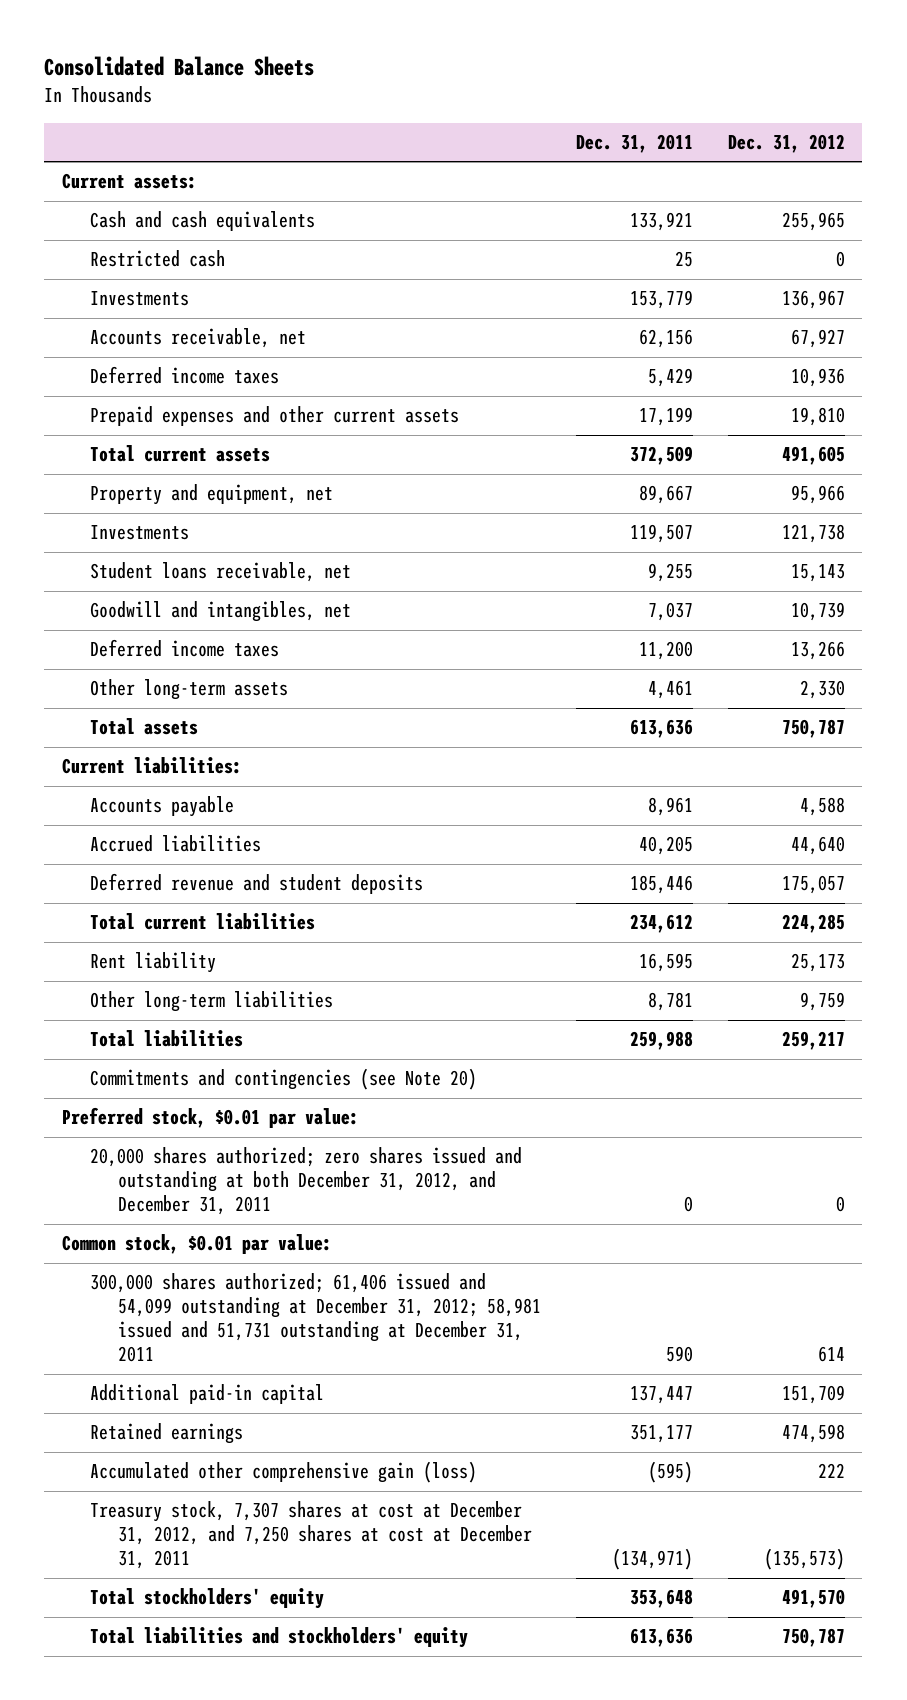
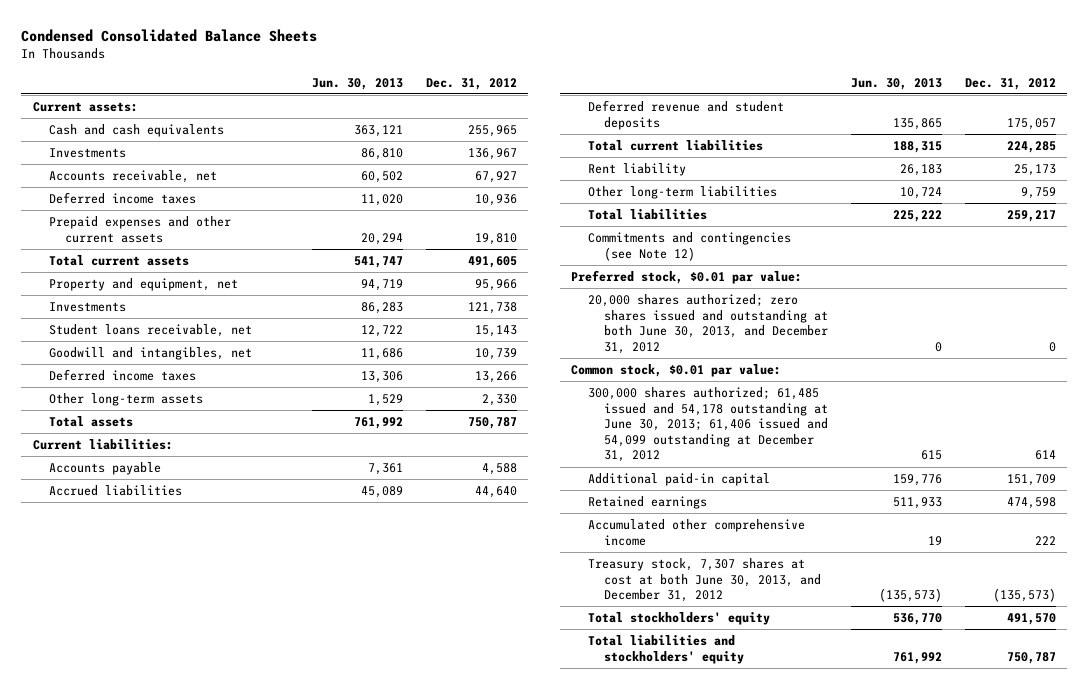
- Consolidated Balance Sheets
+ Condensed Consolidated Balance Sheets
- | Dec. 31, 2011 | Dec. 31, 2012
+ | Jun. 30, 2013 | Dec. 31, 2012
- Restricted cash | 25 | 0
- Commitments and contingencies (see Note 20)
+ Commitments and contingencies (see Note 12)
- 20,000 shares authorized; zero shares issued and outstanding at both December 31, 2012, and December 31, 2011 | 0 | 0
+ 20,000 shares authorized; zero shares issued and outstanding at both June 30, 2013, and December 31, 2012 | 0 | 0
- 300,000 shares authorized; 61,406 issued and 54,099 outstanding at December 31, 2012; 58,981 issued and 51,731 outstanding at December 31, 2011 | 590 | 614
+ 300,000 shares authorized; 61,485 issued and 54,178 outstanding at June 30, 2013; 61,406 issued and 54,099 outstanding at December 31, 2012 | 615 | 614
- Accumulated other comprehensive gain (loss) | (595) | 222
- Treasury stock, 7,307 shares at cost at December 31, 2012, and 7,250 shares at cost at December 31, 2011 | (134,971) | (135,573)
+ Accumulated other comprehensive income | 19 | 222
+ Treasury stock, 7,307 shares at cost at both June 30, 2013, and December 31, 2012 | (135,573) | (135,573)

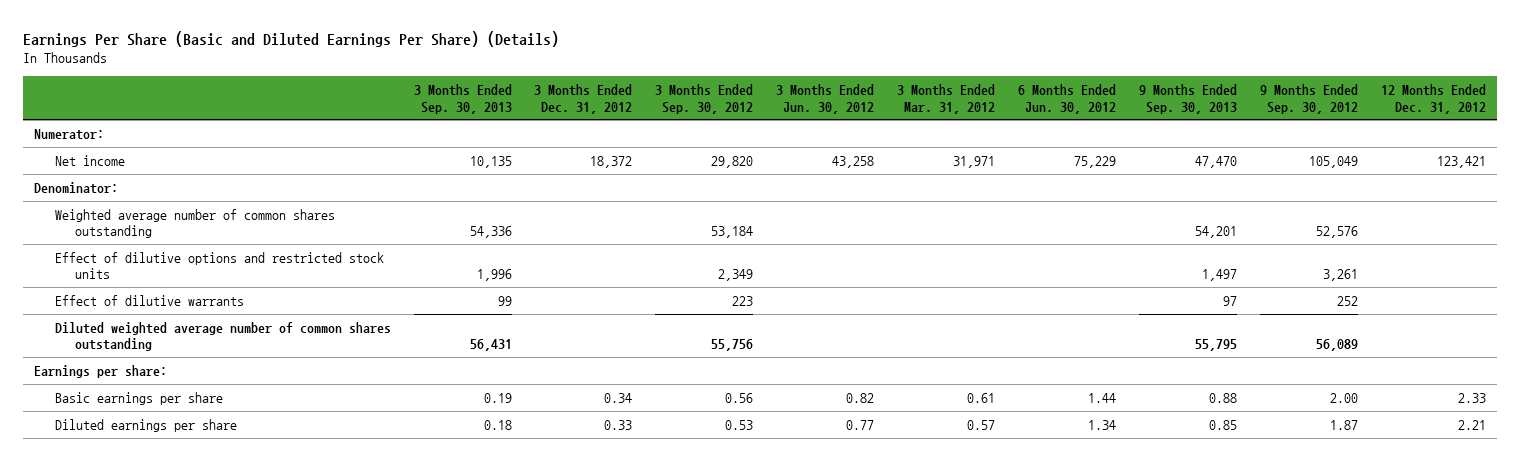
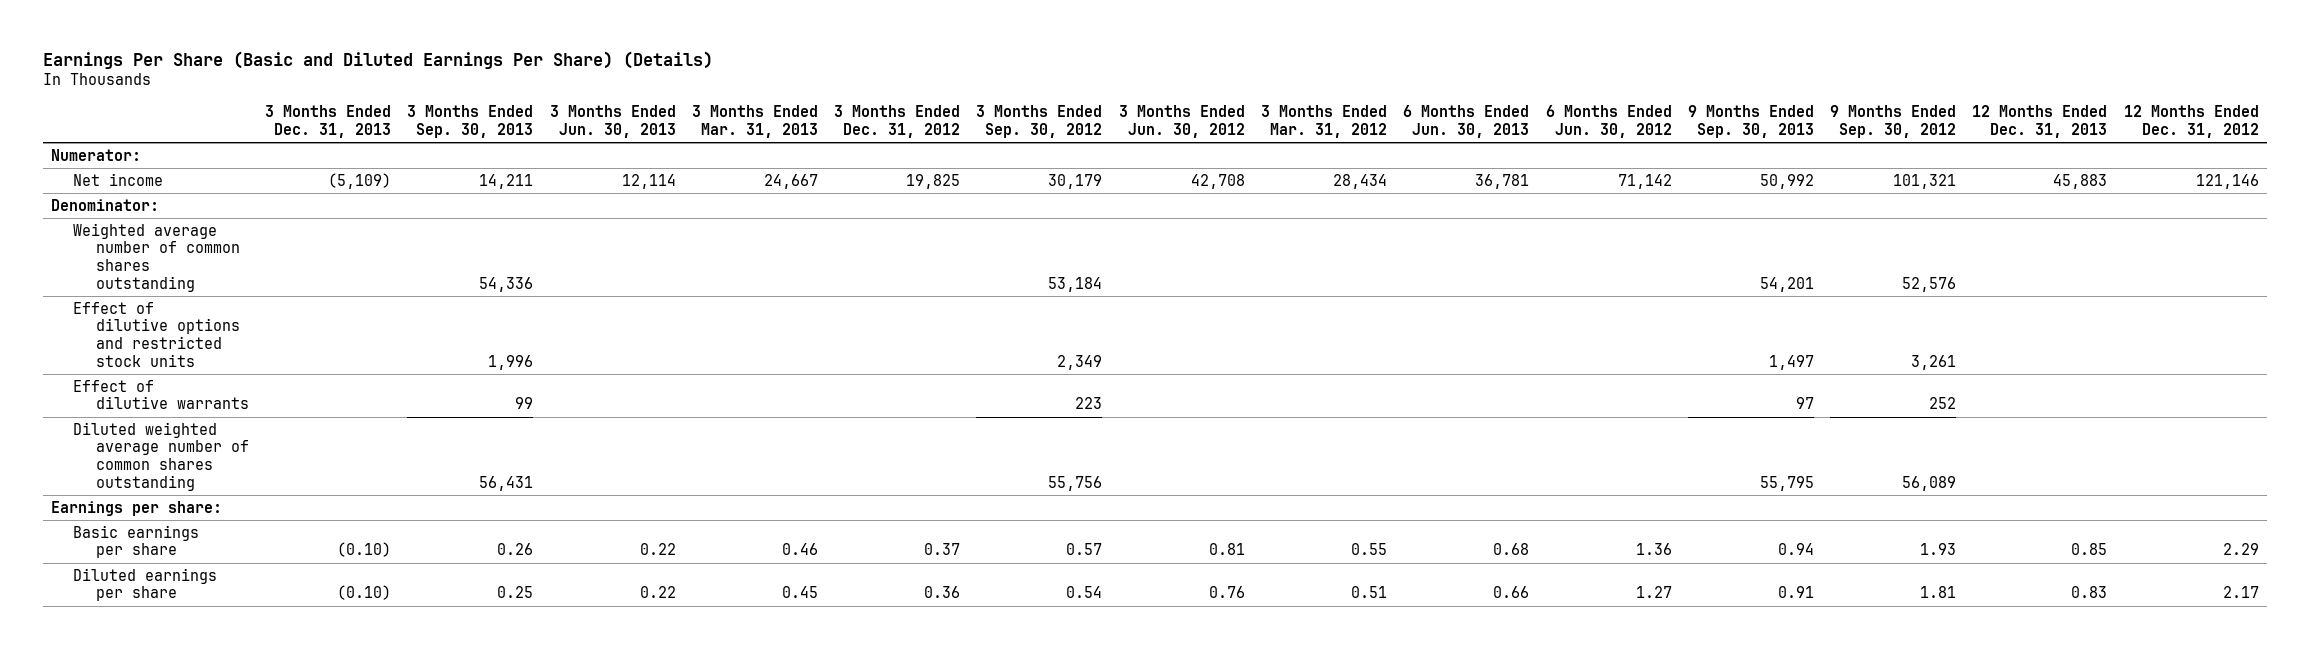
- | 3 Months Ended Sep. 30, 2013 | 3 Months Ended Dec. 31, 2012 | 3 Months Ended Sep. 30, 2012 | 3 Months Ended Jun. 30, 2012 | 3 Months Ended Mar. 31, 2012 | 6 Months Ended Jun. 30, 2012 | 9 Months Ended Sep. 30, 2013 | 9 Months Ended Sep. 30, 2012 | 12 Months Ended Dec. 31, 2012
+ | 3 Months Ended Dec. 31, 2013 | 3 Months Ended Sep. 30, 2013 | 3 Months Ended Jun. 30, 2013 | 3 Months Ended Mar. 31, 2013 | 3 Months Ended Dec. 31, 2012 | 3 Months Ended Sep. 30, 2012 | 3 Months Ended Jun. 30, 2012 | 3 Months Ended Mar. 31, 2012 | 6 Months Ended Jun. 30, 2013 | 6 Months Ended Jun. 30, 2012 | 9 Months Ended Sep. 30, 2013 | 9 Months Ended Sep. 30, 2012 | 12 Months Ended Dec. 31, 2013 | 12 Months Ended Dec. 31, 2012
- Net income | 10,135 | 18,372 | 29,820 | 43,258 | 31,971 | 75,229 | 47,470 | 105,049 | 123,421
+ Net income | (5,109) | 14,211 | 12,114 | 24,667 | 19,825 | 30,179 | 42,708 | 28,434 | 36,781 | 71,142 | 50,992 | 101,321 | 45,883 | 121,146
- Basic earnings per share | 0.19 | 0.34 | 0.56 | 0.82 | 0.61 | 1.44 | 0.88 | 2.00 | 2.33
- Diluted earnings per share | 0.18 | 0.33 | 0.53 | 0.77 | 0.57 | 1.34 | 0.85 | 1.87 | 2.21
+ Basic earnings per share | (0.10) | 0.26 | 0.22 | 0.46 | 0.37 | 0.57 | 0.81 | 0.55 | 0.68 | 1.36 | 0.94 | 1.93 | 0.85 | 2.29
+ Diluted earnings per share | (0.10) | 0.25 | 0.22 | 0.45 | 0.36 | 0.54 | 0.76 | 0.51 | 0.66 | 1.27 | 0.91 | 1.81 | 0.83 | 2.17

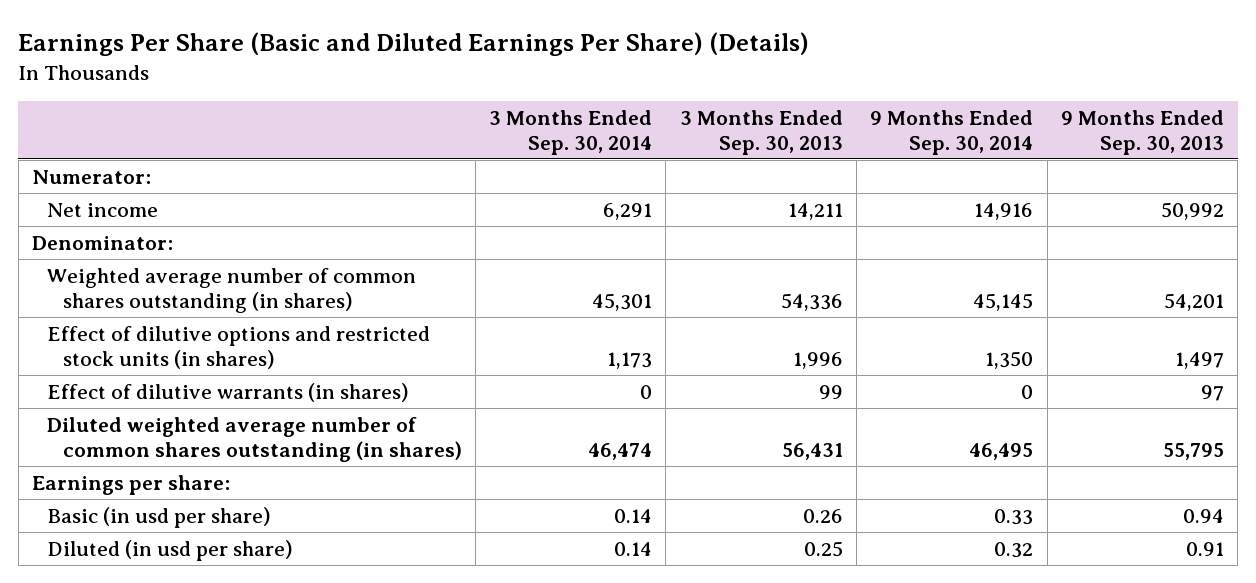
- | 3 Months Ended Dec. 31, 2013 | 3 Months Ended Sep. 30, 2013 | 3 Months Ended Jun. 30, 2013 | 3 Months Ended Mar. 31, 2013 | 3 Months Ended Dec. 31, 2012 | 3 Months Ended Sep. 30, 2012 | 3 Months Ended Jun. 30, 2012 | 3 Months Ended Mar. 31, 2012 | 6 Months Ended Jun. 30, 2013 | 6 Months Ended Jun. 30, 2012 | 9 Months Ended Sep. 30, 2013 | 9 Months Ended Sep. 30, 2012 | 12 Months Ended Dec. 31, 2013 | 12 Months Ended Dec. 31, 2012
+ | 3 Months Ended Sep. 30, 2014 | 3 Months Ended Sep. 30, 2013 | 9 Months Ended Sep. 30, 2014 | 9 Months Ended Sep. 30, 2013
- Weighted average number of common shares outstanding | | 54,336 | | | | 53,184 | | | | | 54,201 | 52,576 | |
- Effect of dilutive options and restricted stock units | | 1,996 | | | | 2,349 | | | | | 1,497 | 3,261 | |
- Effect of dilutive warrants | | 99 | | | | 223 | | | | | 97 | 252 | |
- Diluted weighted average number of common shares outstanding | | 56,431 | | | | 55,756 | | | | | 55,795 | 56,089 | |
+ Weighted average number of common shares outstanding (in shares) | 45,301 | 54,336 | 45,145 | 54,201
+ Effect of dilutive options and restricted stock units (in shares) | 1,173 | 1,996 | 1,350 | 1,497
+ Effect of dilutive warrants (in shares) | 0 | 99 | 0 | 97
+ Diluted weighted average number of common shares outstanding (in shares) | 46,474 | 56,431 | 46,495 | 55,795
- Basic earnings per share | (0.10) | 0.26 | 0.22 | 0.46 | 0.37 | 0.57 | 0.81 | 0.55 | 0.68 | 1.36 | 0.94 | 1.93 | 0.85 | 2.29
- Diluted earnings per share | (0.10) | 0.25 | 0.22 | 0.45 | 0.36 | 0.54 | 0.76 | 0.51 | 0.66 | 1.27 | 0.91 | 1.81 | 0.83 | 2.17
+ Basic (in usd per share) | 0.14 | 0.26 | 0.33 | 0.94
+ Diluted (in usd per share) | 0.14 | 0.25 | 0.32 | 0.91

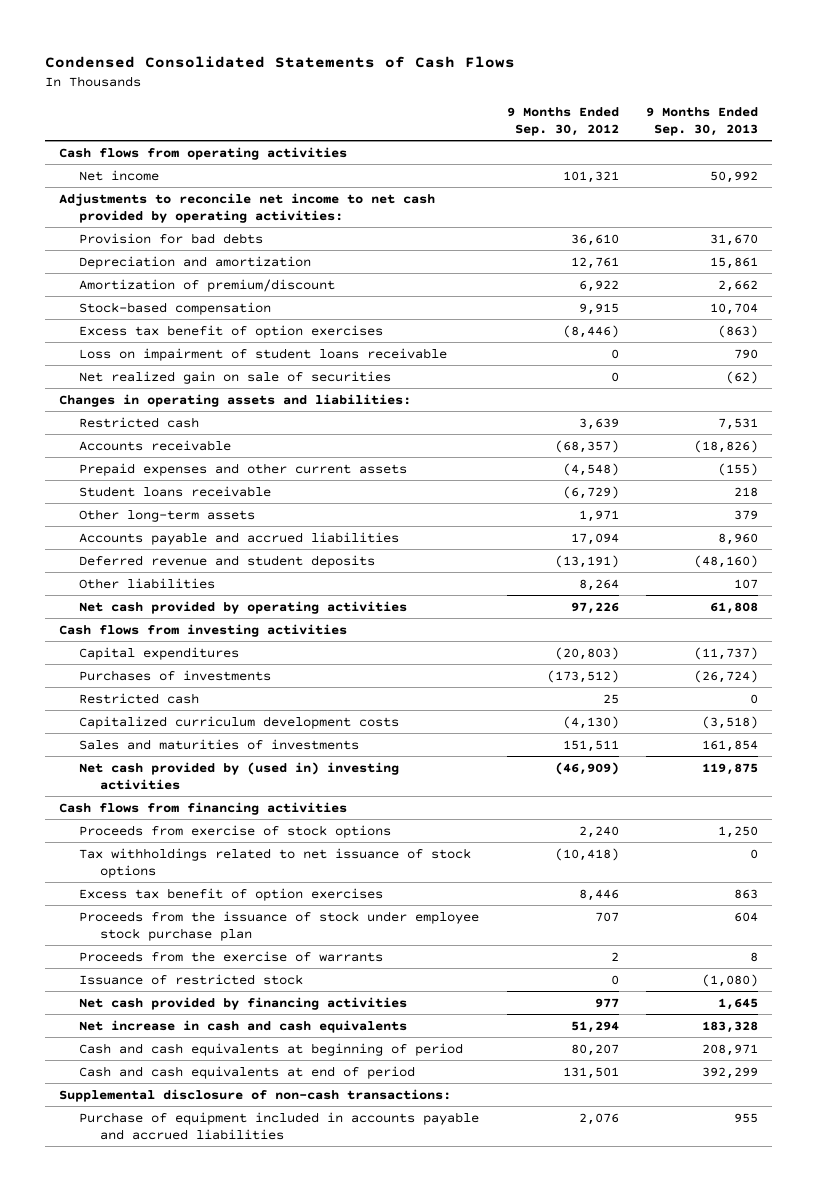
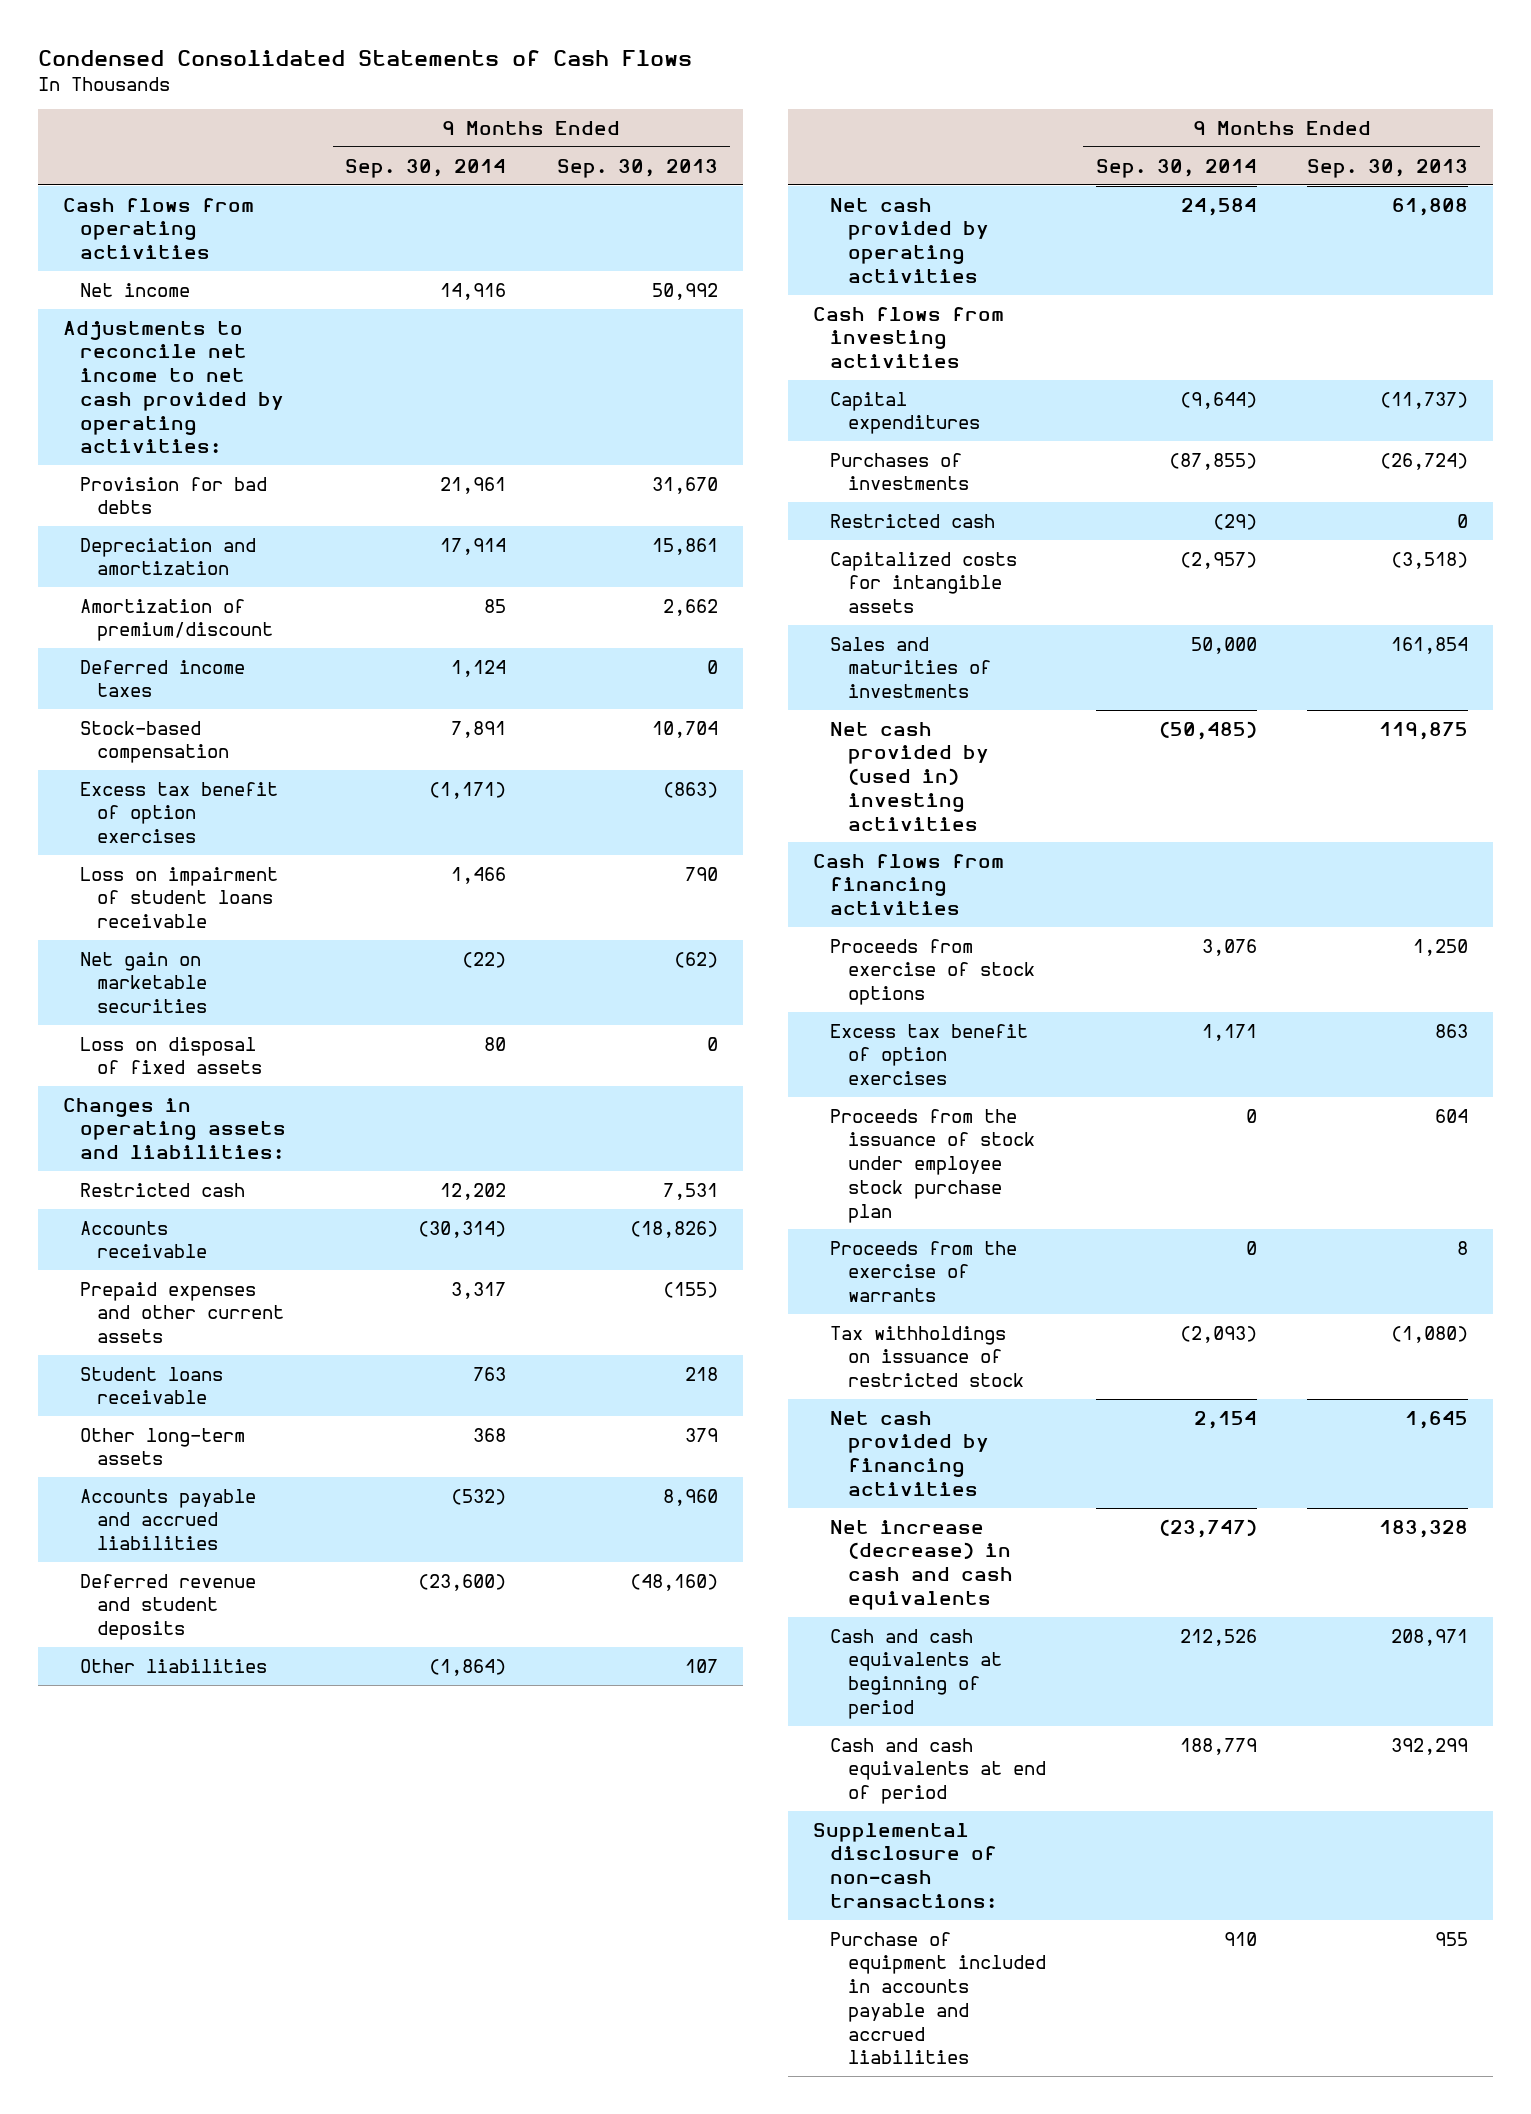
- | 9 Months Ended Sep. 30, 2012 | 9 Months Ended Sep. 30, 2013
+ | 9 Months Ended Sep. 30, 2014 | 9 Months Ended Sep. 30, 2013
+ Deferred income taxes | 1,124 | 0
- Net realized gain on sale of securities | 0 | (62)
+ Net gain on marketable securities | (22) | (62)
+ Loss on disposal of fixed assets | 80 | 0
- Capitalized curriculum development costs | (4,130) | (3,518)
+ Capitalized costs for intangible assets | (2,957) | (3,518)
- Tax withholdings related to net issuance of stock options | (10,418) | 0
- Issuance of restricted stock | 0 | (1,080)
+ Tax withholdings on issuance of restricted stock | (2,093) | (1,080)
- Net increase in cash and cash equivalents | 51,294 | 183,328
+ Net increase (decrease) in cash and cash equivalents | (23,747) | 183,328

